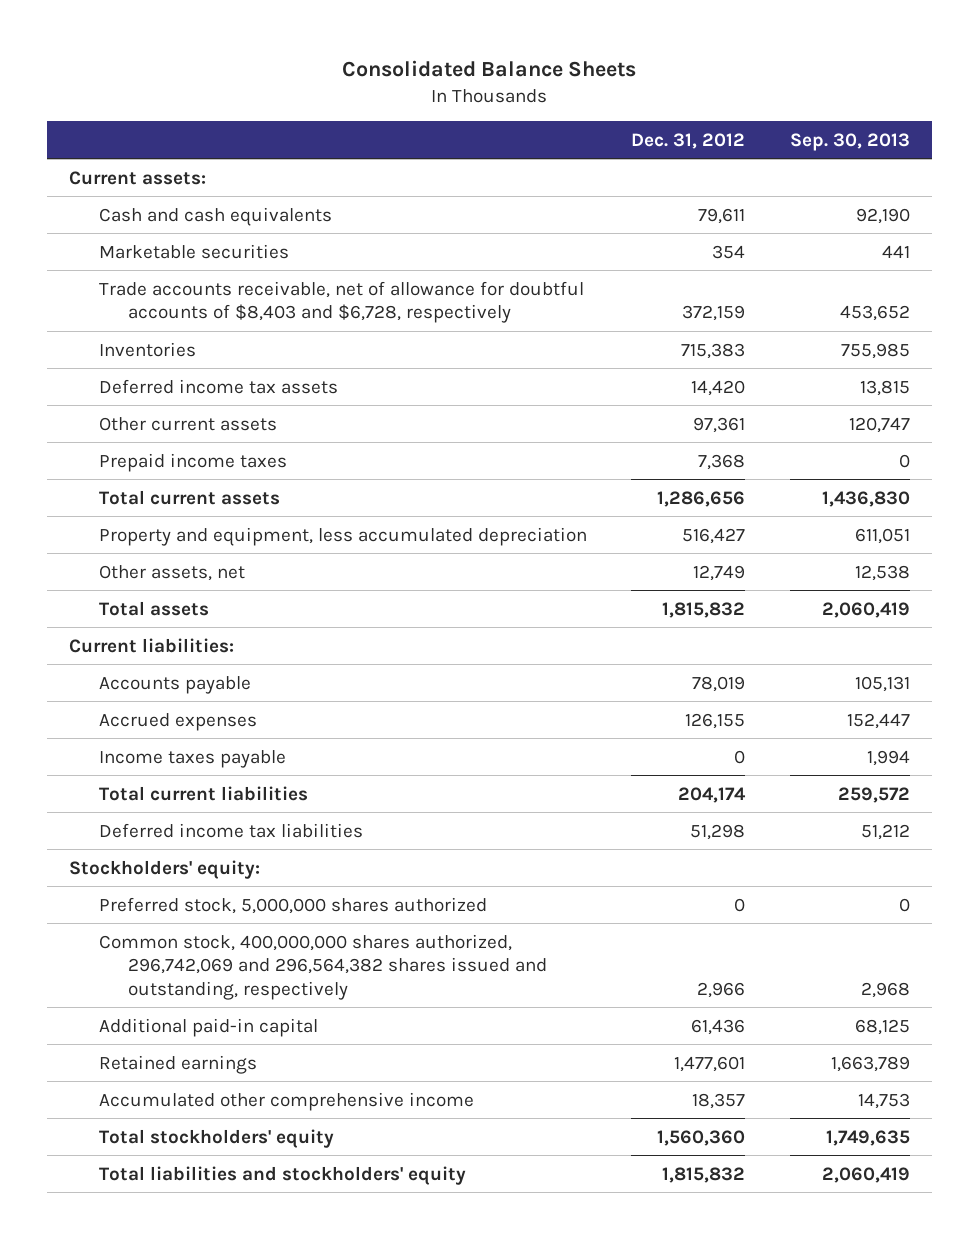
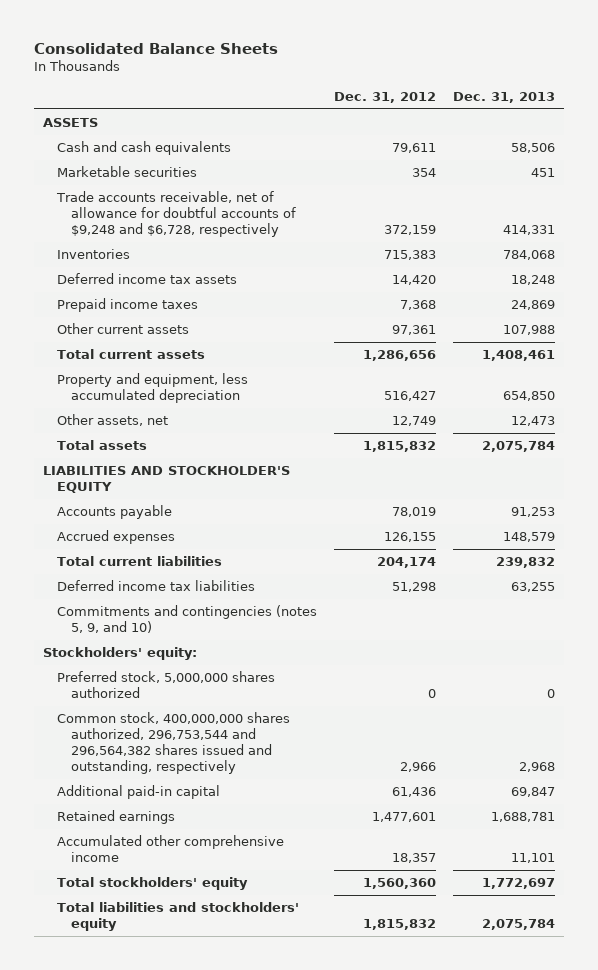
- | Dec. 31, 2012 | Sep. 30, 2013
+ | Dec. 31, 2012 | Dec. 31, 2013
- Current assets:
+ ASSETS
- Trade accounts receivable, net of allowance for doubtful accounts of $8,403 and $6,728, respectively | 372,159 | 453,652
+ Trade accounts receivable, net of allowance for doubtful accounts of $9,248 and $6,728, respectively | 372,159 | 414,331
moved down: Other current assets | 97,361 | 107,988
- Current liabilities:
+ LIABILITIES AND STOCKHOLDER'S EQUITY
- Income taxes payable | 0 | 1,994
+ Commitments and contingencies (notes 5, 9, and 10)
- Common stock, 400,000,000 shares authorized, 296,742,069 and 296,564,382 shares issued and outstanding, respectively | 2,966 | 2,968
+ Common stock, 400,000,000 shares authorized, 296,753,544 and 296,564,382 shares issued and outstanding, respectively | 2,966 | 2,968

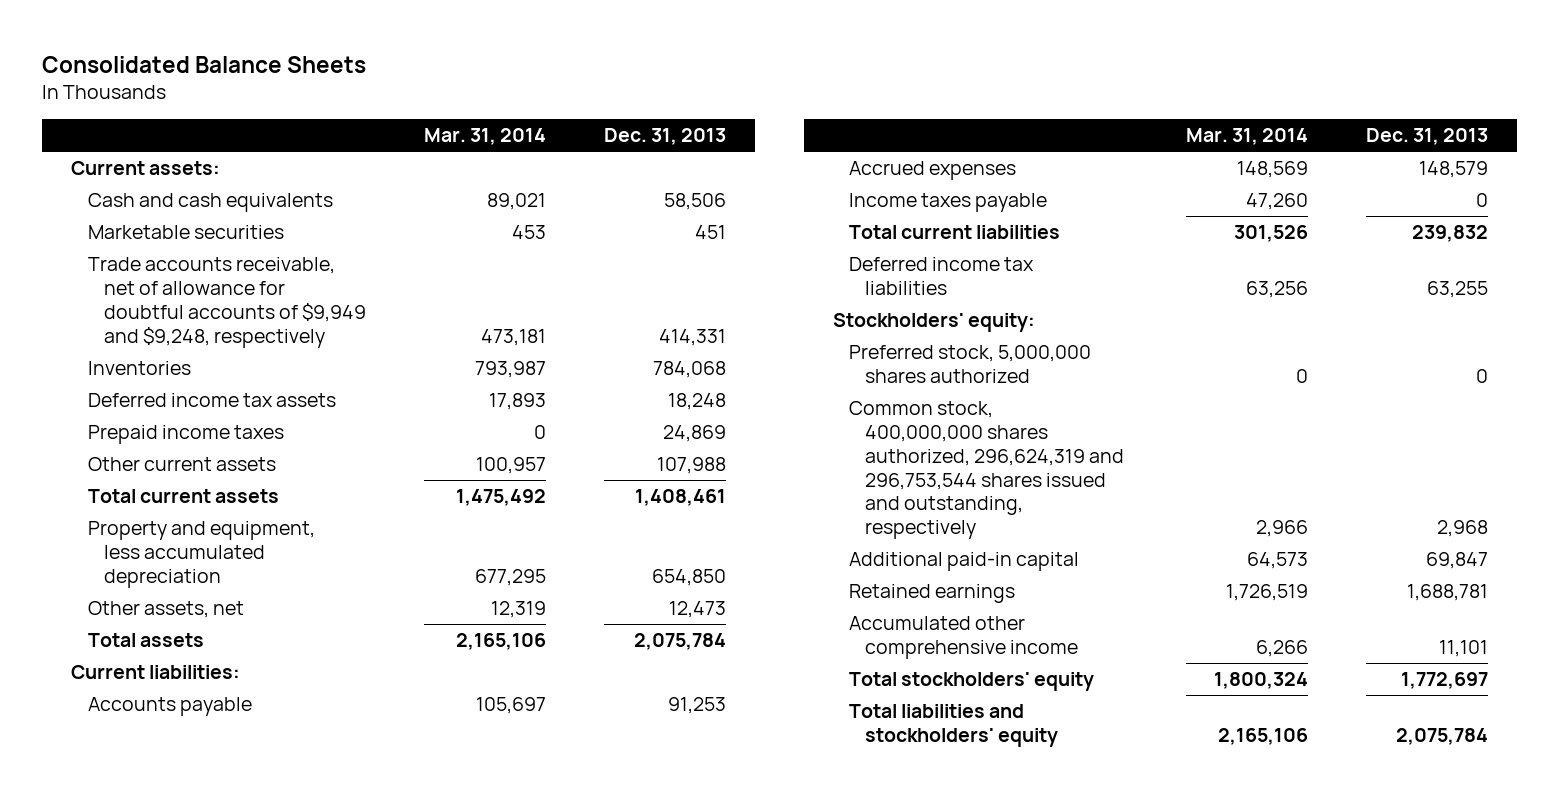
- | Dec. 31, 2012 | Dec. 31, 2013
+ | Mar. 31, 2014 | Dec. 31, 2013
- ASSETS
+ Current assets:
- Trade accounts receivable, net of allowance for doubtful accounts of $9,248 and $6,728, respectively | 372,159 | 414,331
+ Trade accounts receivable, net of allowance for doubtful accounts of $9,949 and $9,248, respectively | 473,181 | 414,331
- LIABILITIES AND STOCKHOLDER'S EQUITY
+ Current liabilities:
+ Income taxes payable | 47,260 | 0
- Commitments and contingencies (notes 5, 9, and 10)
- Common stock, 400,000,000 shares authorized, 296,753,544 and 296,564,382 shares issued and outstanding, respectively | 2,966 | 2,968
+ Common stock, 400,000,000 shares authorized, 296,624,319 and 296,753,544 shares issued and outstanding, respectively | 2,966 | 2,968

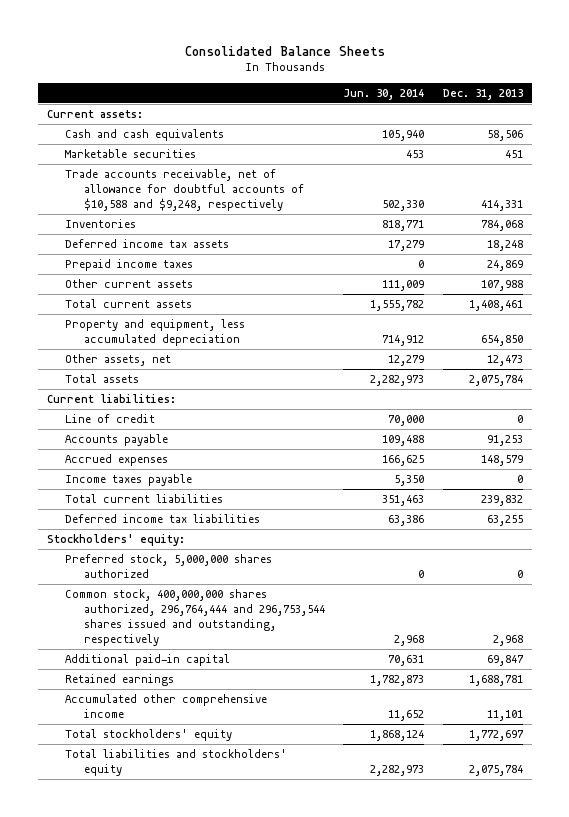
- | Mar. 31, 2014 | Dec. 31, 2013
+ | Jun. 30, 2014 | Dec. 31, 2013
- Trade accounts receivable, net of allowance for doubtful accounts of $9,949 and $9,248, respectively | 473,181 | 414,331
+ Trade accounts receivable, net of allowance for doubtful accounts of $10,588 and $9,248, respectively | 502,330 | 414,331
+ Line of credit | 70,000 | 0
- Common stock, 400,000,000 shares authorized, 296,624,319 and 296,753,544 shares issued and outstanding, respectively | 2,966 | 2,968
+ Common stock, 400,000,000 shares authorized, 296,764,444 and 296,753,544 shares issued and outstanding, respectively | 2,968 | 2,968

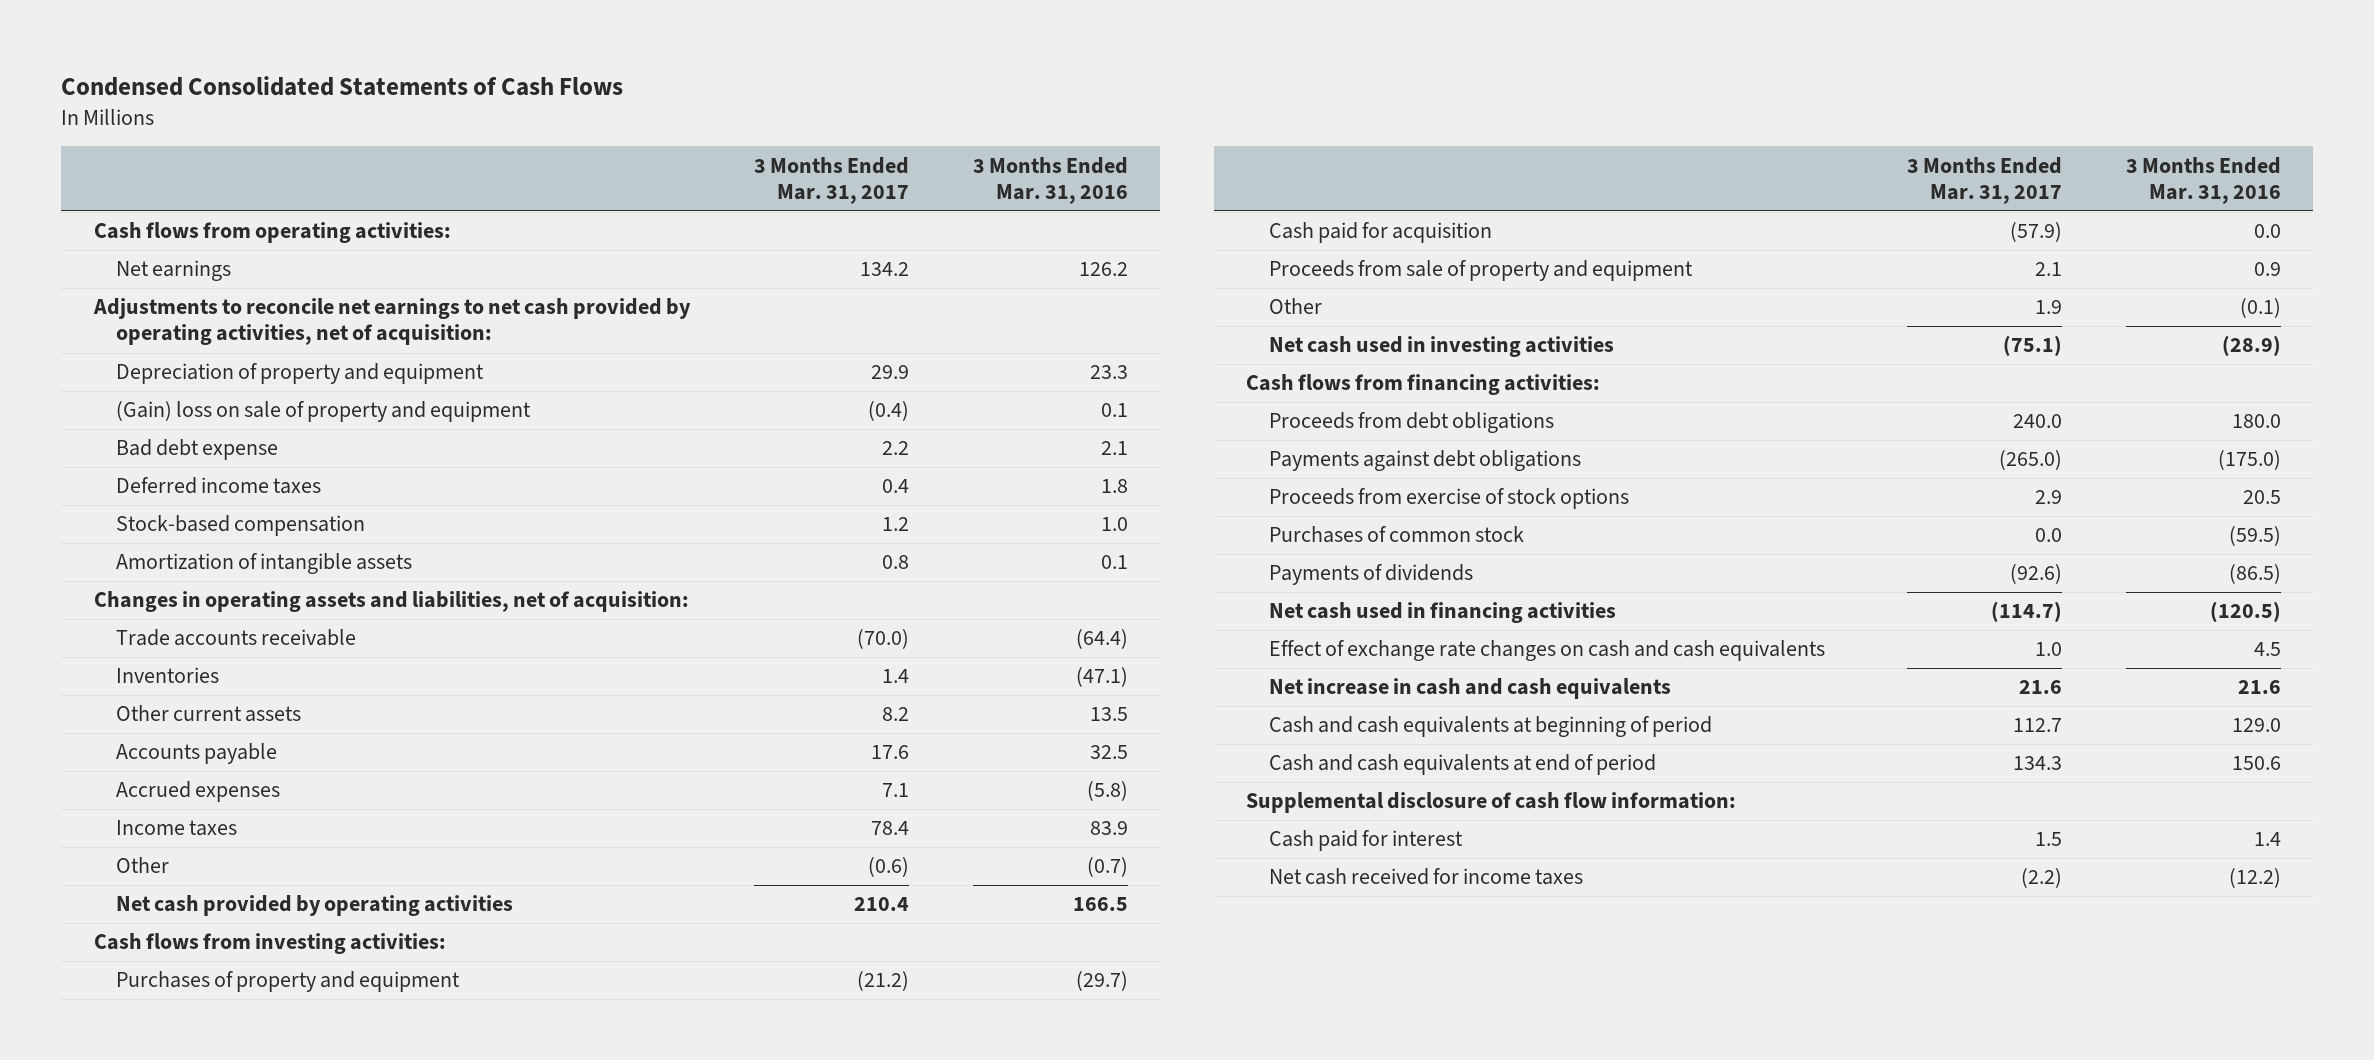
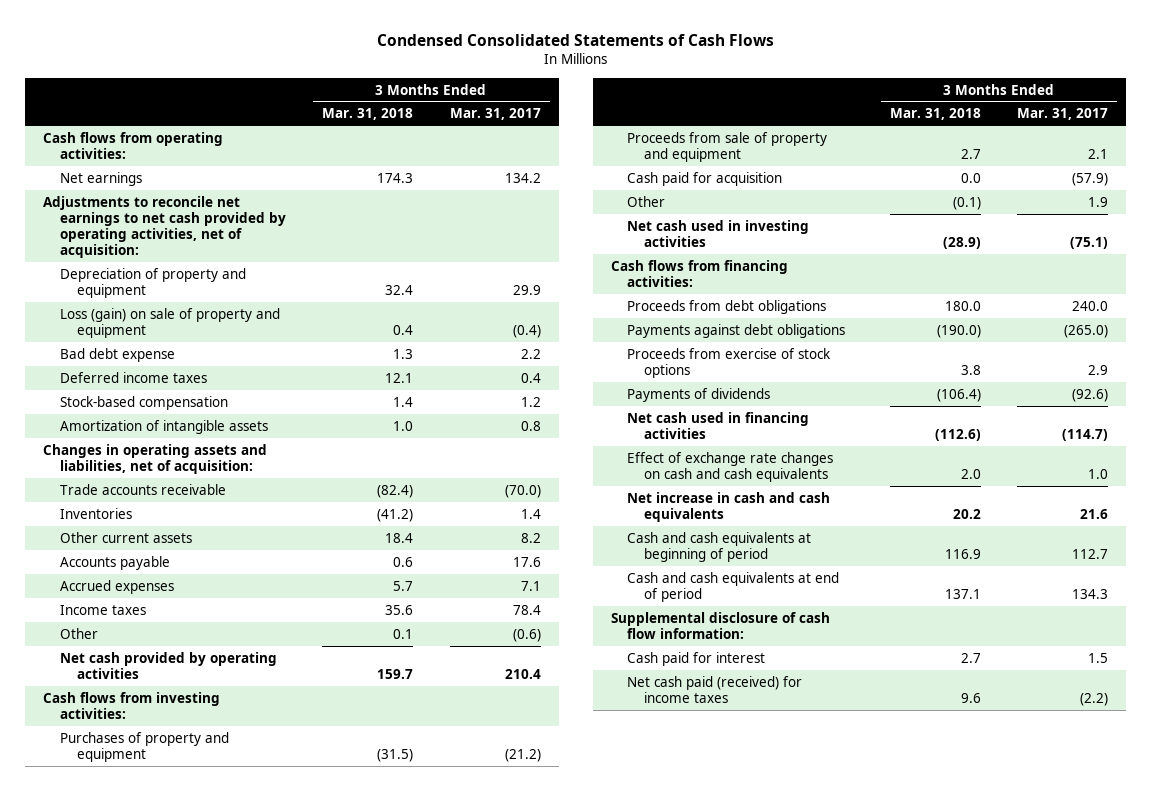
- | 3 Months Ended Mar. 31, 2017 | 3 Months Ended Mar. 31, 2016
+ | 3 Months Ended Mar. 31, 2018 | 3 Months Ended Mar. 31, 2017
- (Gain) loss on sale of property and equipment | (0.4) | 0.1
+ Loss (gain) on sale of property and equipment | 0.4 | (0.4)
moved down: Cash paid for acquisition | 0.0 | (57.9)
- Purchases of common stock | 0.0 | (59.5)
- Net cash received for income taxes | (2.2) | (12.2)
+ Net cash paid (received) for income taxes | 9.6 | (2.2)

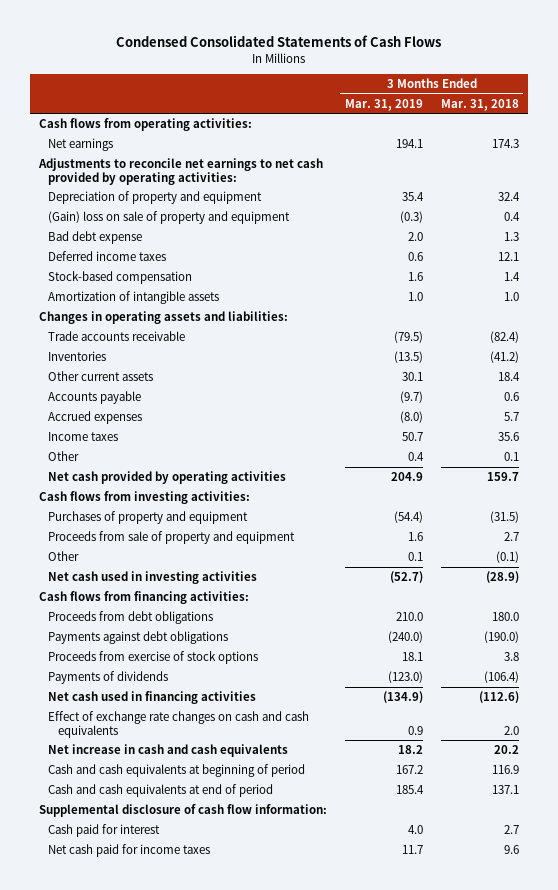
- | 3 Months Ended Mar. 31, 2018 | 3 Months Ended Mar. 31, 2017
+ | 3 Months Ended Mar. 31, 2019 | 3 Months Ended Mar. 31, 2018
- Adjustments to reconcile net earnings to net cash provided by operating activities, net of acquisition:
+ Adjustments to reconcile net earnings to net cash provided by operating activities:
- Loss (gain) on sale of property and equipment | 0.4 | (0.4)
+ (Gain) loss on sale of property and equipment | (0.3) | 0.4
- Changes in operating assets and liabilities, net of acquisition:
+ Changes in operating assets and liabilities:
- Cash paid for acquisition | 0.0 | (57.9)
- Net cash paid (received) for income taxes | 9.6 | (2.2)
+ Net cash paid for income taxes | 11.7 | 9.6

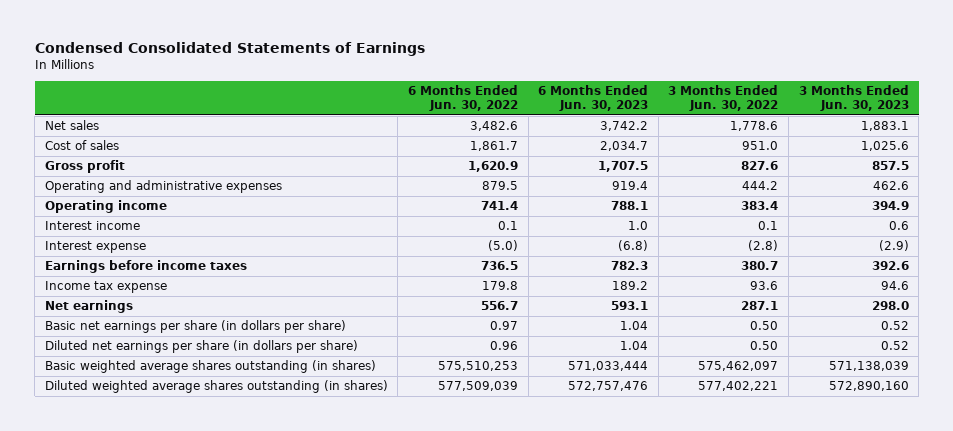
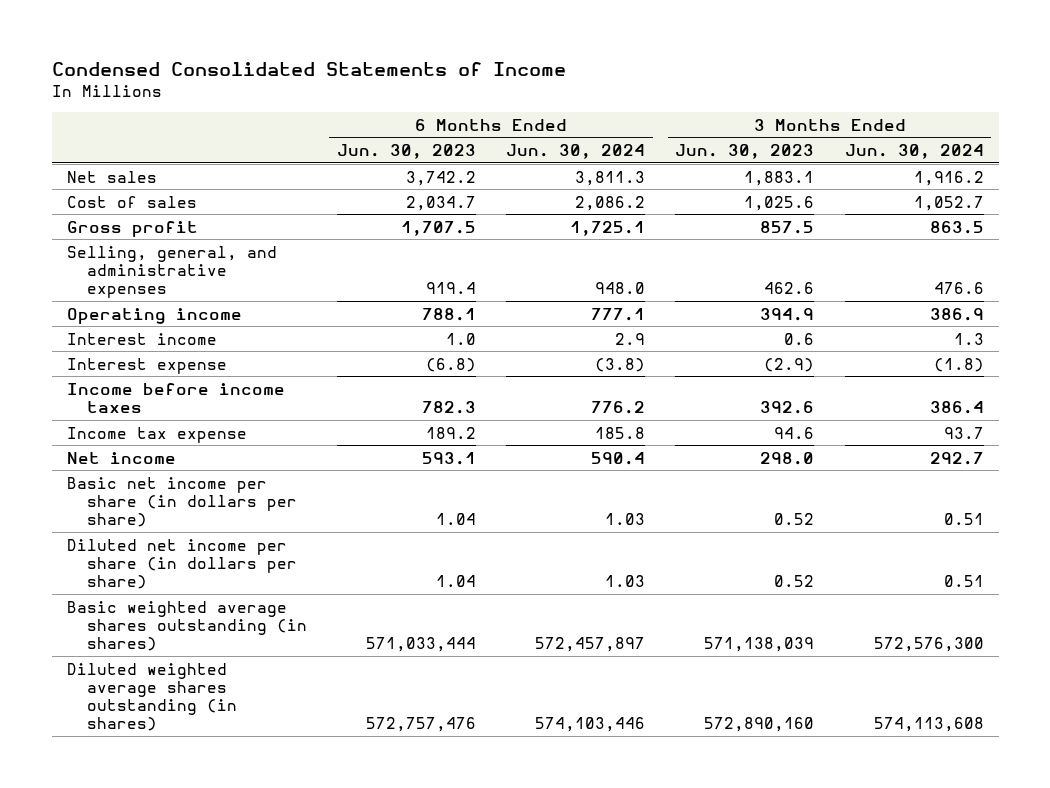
- Condensed Consolidated Statements of Earnings
+ Condensed Consolidated Statements of Income
- | 6 Months Ended Jun. 30, 2022 | 6 Months Ended Jun. 30, 2023 | 3 Months Ended Jun. 30, 2022 | 3 Months Ended Jun. 30, 2023
+ | 6 Months Ended Jun. 30, 2023 | 6 Months Ended Jun. 30, 2024 | 3 Months Ended Jun. 30, 2023 | 3 Months Ended Jun. 30, 2024
- Operating and administrative expenses | 879.5 | 919.4 | 444.2 | 462.6
+ Selling, general, and administrative expenses | 919.4 | 948.0 | 462.6 | 476.6
- Earnings before income taxes | 736.5 | 782.3 | 380.7 | 392.6
+ Income before income taxes | 782.3 | 776.2 | 392.6 | 386.4
- Net earnings | 556.7 | 593.1 | 287.1 | 298.0
- Basic net earnings per share (in dollars per share) | 0.97 | 1.04 | 0.50 | 0.52
- Diluted net earnings per share (in dollars per share) | 0.96 | 1.04 | 0.50 | 0.52
+ Net income | 593.1 | 590.4 | 298.0 | 292.7
+ Basic net income per share (in dollars per share) | 1.04 | 1.03 | 0.52 | 0.51
+ Diluted net income per share (in dollars per share) | 1.04 | 1.03 | 0.52 | 0.51

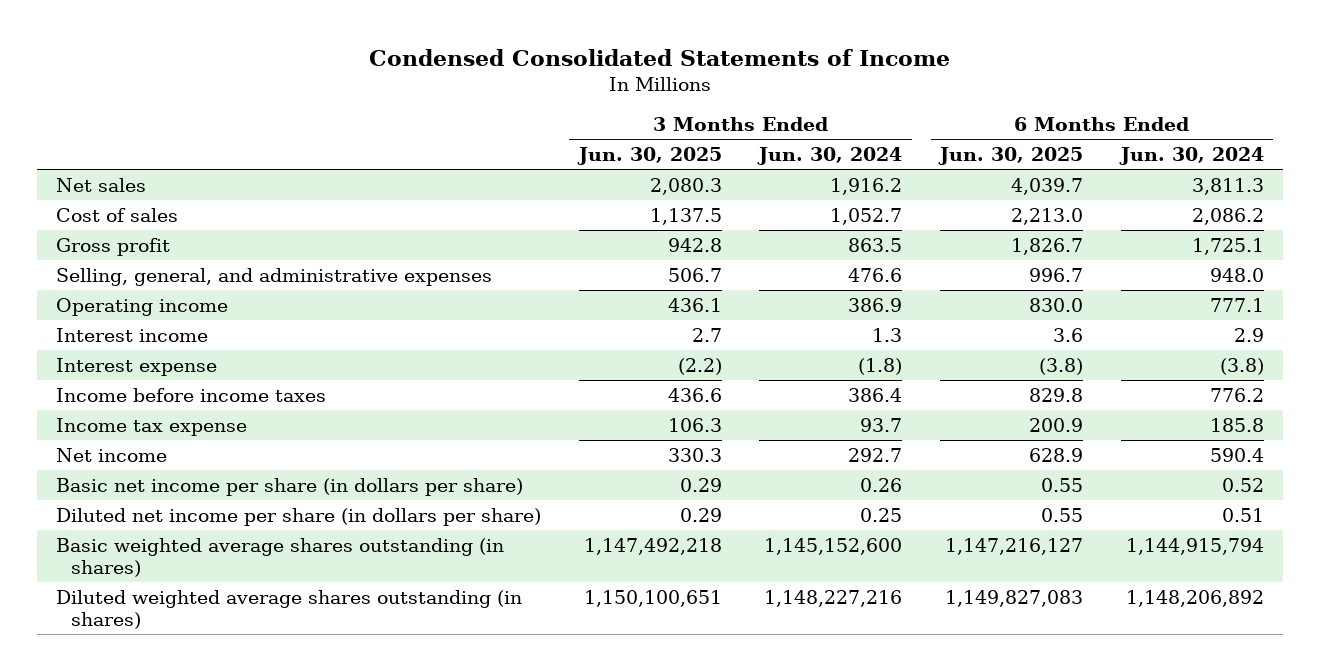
- | 6 Months Ended Jun. 30, 2023 | 6 Months Ended Jun. 30, 2024 | 3 Months Ended Jun. 30, 2023 | 3 Months Ended Jun. 30, 2024
+ | 3 Months Ended Jun. 30, 2025 | 3 Months Ended Jun. 30, 2024 | 6 Months Ended Jun. 30, 2025 | 6 Months Ended Jun. 30, 2024
- Basic net income per share (in dollars per share) | 1.04 | 1.03 | 0.52 | 0.51
- Diluted net income per share (in dollars per share) | 1.04 | 1.03 | 0.52 | 0.51
- Basic weighted average shares outstanding (in shares) | 571,033,444 | 572,457,897 | 571,138,039 | 572,576,300
- Diluted weighted average shares outstanding (in shares) | 572,757,476 | 574,103,446 | 572,890,160 | 574,113,608
+ Basic net income per share (in dollars per share) | 0.29 | 0.26 | 0.55 | 0.52
+ Diluted net income per share (in dollars per share) | 0.29 | 0.25 | 0.55 | 0.51
+ Basic weighted average shares outstanding (in shares) | 1,147,492,218 | 1,145,152,600 | 1,147,216,127 | 1,144,915,794
+ Diluted weighted average shares outstanding (in shares) | 1,150,100,651 | 1,148,227,216 | 1,149,827,083 | 1,148,206,892

